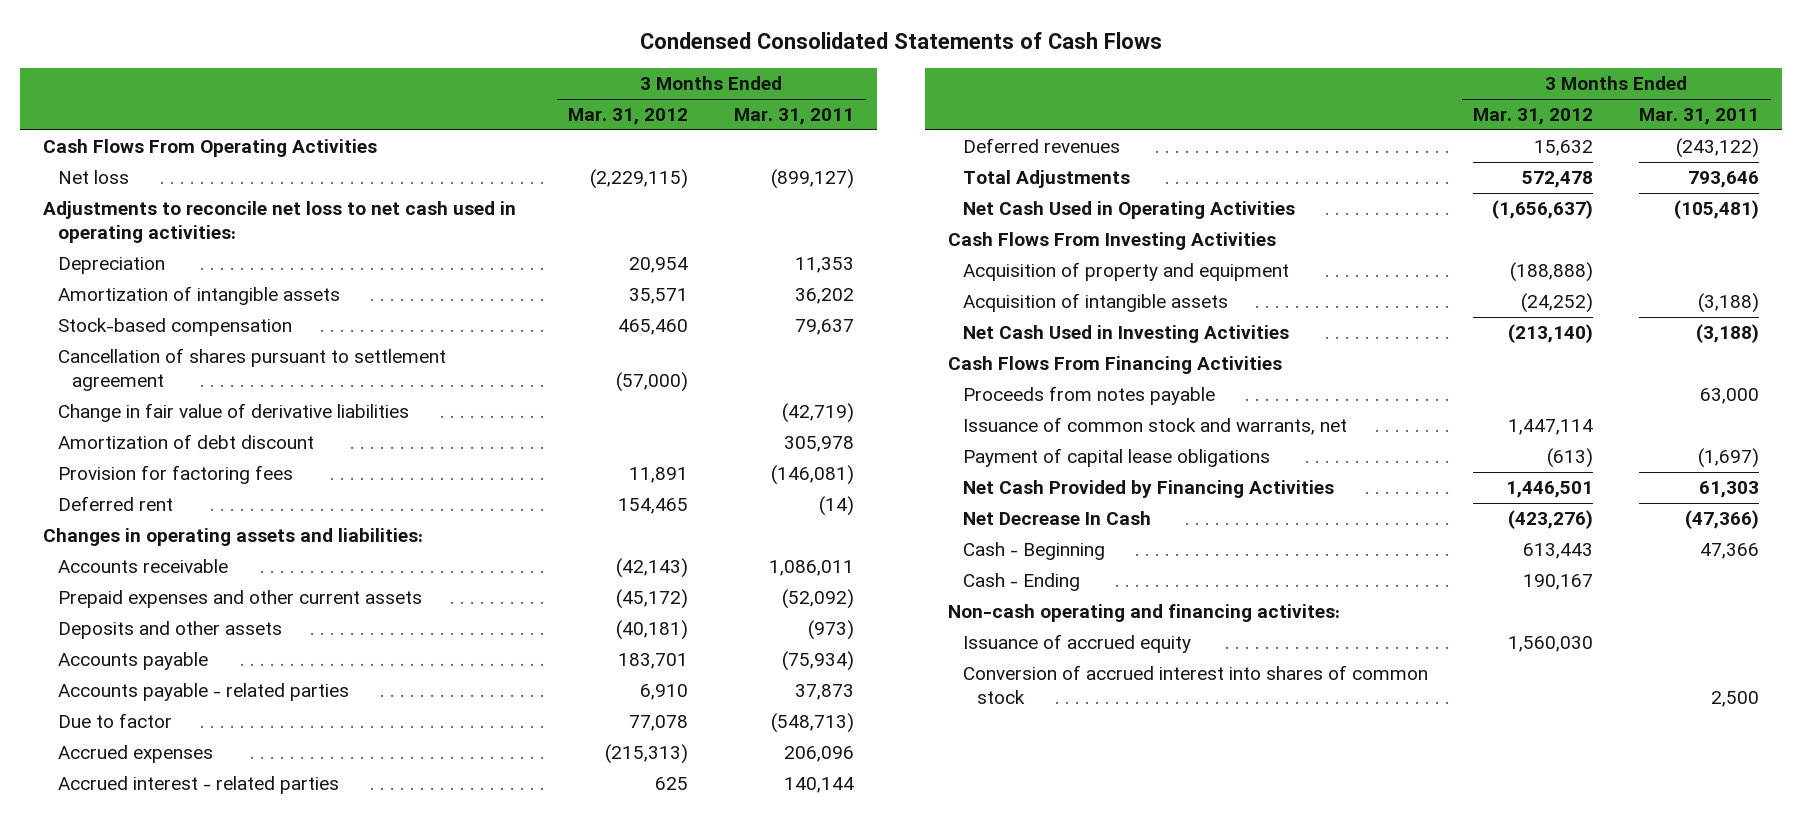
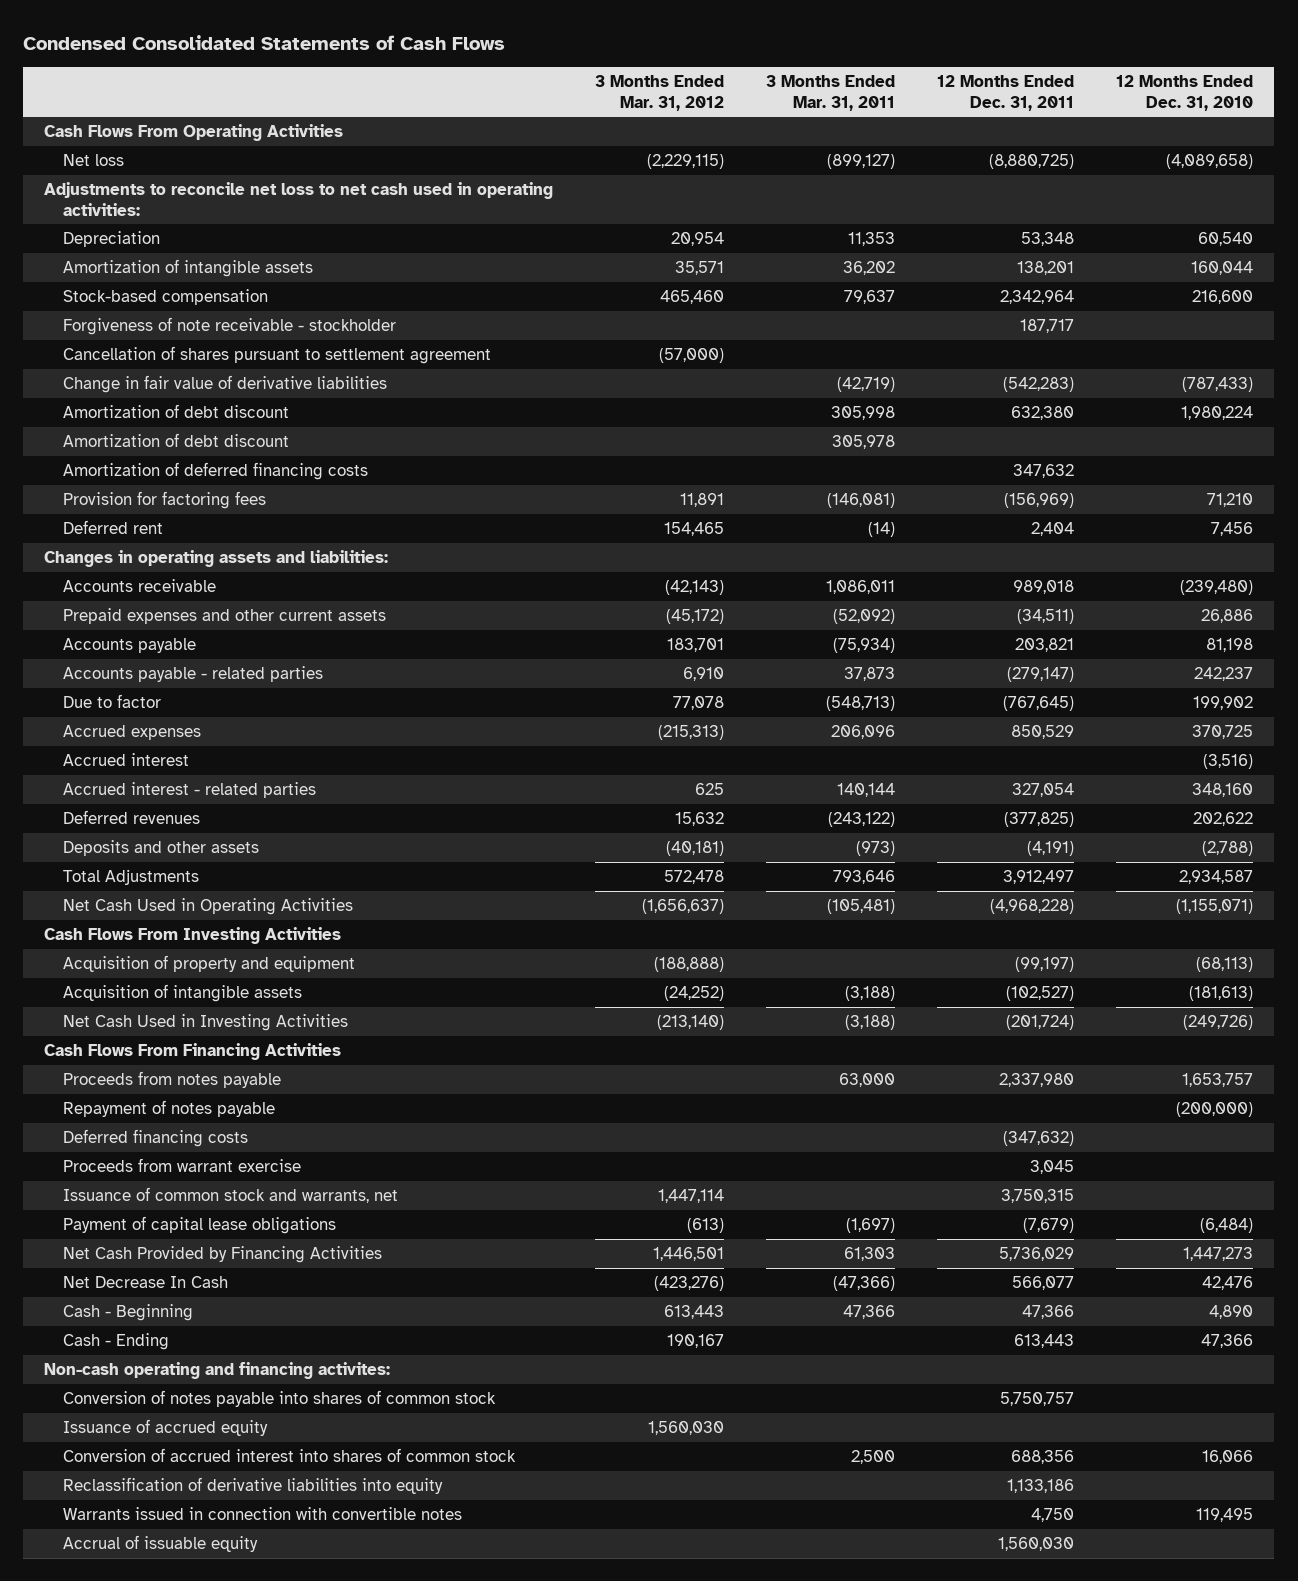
- | 3 Months Ended Mar. 31, 2012 | 3 Months Ended Mar. 31, 2011
+ | 3 Months Ended Mar. 31, 2012 | 3 Months Ended Mar. 31, 2011 | 12 Months Ended Dec. 31, 2011 | 12 Months Ended Dec. 31, 2010
+ Forgiveness of note receivable - stockholder | | | 187,717 |
+ Amortization of debt discount | | 305,998 | 632,380 | 1,980,224
+ Amortization of deferred financing costs | | | 347,632 |
+ Accrued interest | | | | (3,516)
moved down: Deposits and other assets | (40,181) | (973) | (4,191) | (2,788)
+ Repayment of notes payable | | | | (200,000)
+ Deferred financing costs | | | (347,632) |
+ Proceeds from warrant exercise | | | 3,045 |
+ Conversion of notes payable into shares of common stock | | | 5,750,757 |
+ Reclassification of derivative liabilities into equity | | | 1,133,186 |
+ Warrants issued in connection with convertible notes | | | 4,750 | 119,495
+ Accrual of issuable equity | | | 1,560,030 |

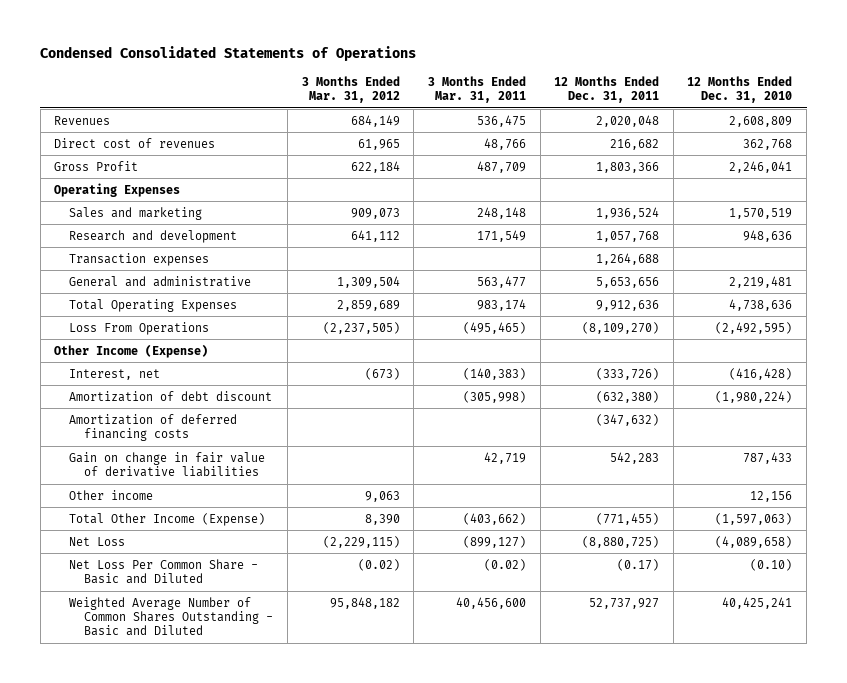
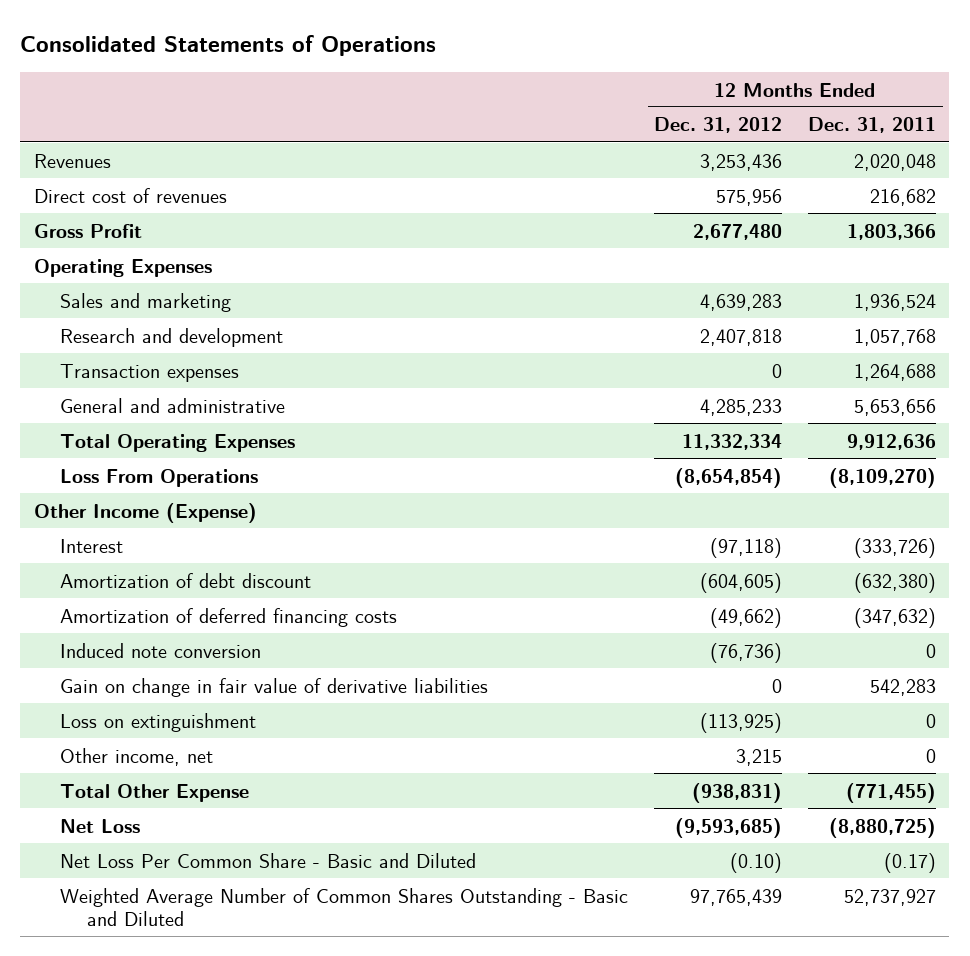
- Condensed Consolidated Statements of Operations
+ Consolidated Statements of Operations
- | 3 Months Ended Mar. 31, 2012 | 3 Months Ended Mar. 31, 2011 | 12 Months Ended Dec. 31, 2011 | 12 Months Ended Dec. 31, 2010
+ | 12 Months Ended Dec. 31, 2012 | 12 Months Ended Dec. 31, 2011
- Interest, net | (673) | (140,383) | (333,726) | (416,428)
+ Interest | (97,118) | (333,726)
+ Induced note conversion | (76,736) | 0
- Other income | 9,063 | | | 12,156
- Total Other Income (Expense) | 8,390 | (403,662) | (771,455) | (1,597,063)
+ Loss on extinguishment | (113,925) | 0
+ Other income, net | 3,215 | 0
+ Total Other Expense | (938,831) | (771,455)

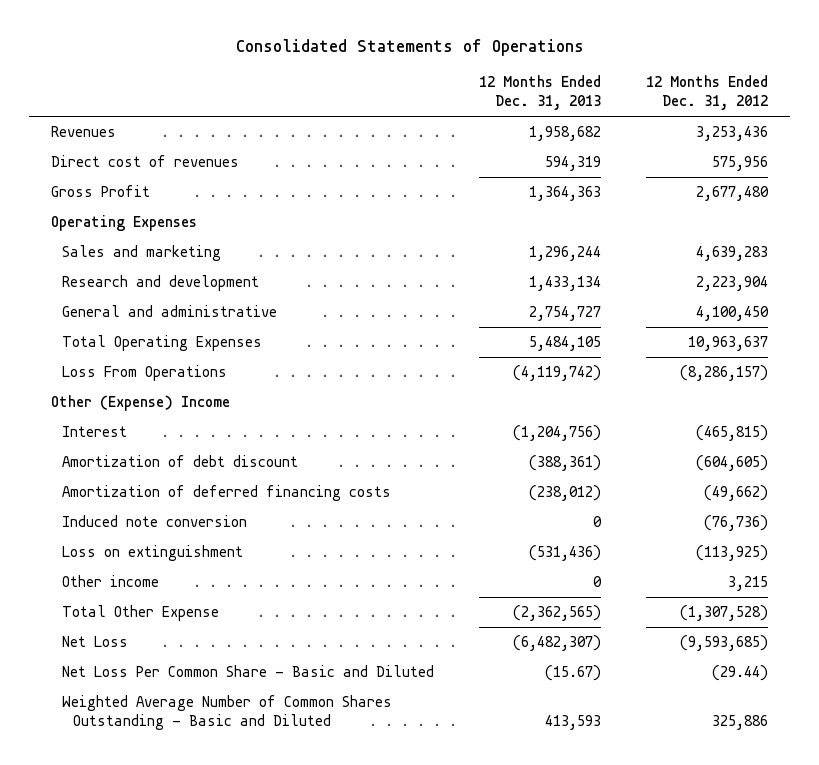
- | 12 Months Ended Dec. 31, 2012 | 12 Months Ended Dec. 31, 2011
+ | 12 Months Ended Dec. 31, 2013 | 12 Months Ended Dec. 31, 2012
- Research and development | 2,407,818 | 1,057,768
- Transaction expenses | 0 | 1,264,688
- General and administrative | 4,285,233 | 5,653,656
- Total Operating Expenses | 11,332,334 | 9,912,636
- Loss From Operations | (8,654,854) | (8,109,270)
- Other Income (Expense)
- Interest | (97,118) | (333,726)
+ Research and development | 1,433,134 | 2,223,904
+ General and administrative | 2,754,727 | 4,100,450
+ Total Operating Expenses | 5,484,105 | 10,963,637
+ Loss From Operations | (4,119,742) | (8,286,157)
+ Other (Expense) Income
+ Interest | (1,204,756) | (465,815)
- Gain on change in fair value of derivative liabilities | 0 | 542,283
- Other income, net | 3,215 | 0
- Total Other Expense | (938,831) | (771,455)
+ Other income | 0 | 3,215
+ Total Other Expense | (2,362,565) | (1,307,528)
- Net Loss Per Common Share - Basic and Diluted | (0.10) | (0.17)
- Weighted Average Number of Common Shares Outstanding - Basic and Diluted | 97,765,439 | 52,737,927
+ Net Loss Per Common Share - Basic and Diluted | (15.67) | (29.44)
+ Weighted Average Number of Common Shares Outstanding - Basic and Diluted | 413,593 | 325,886

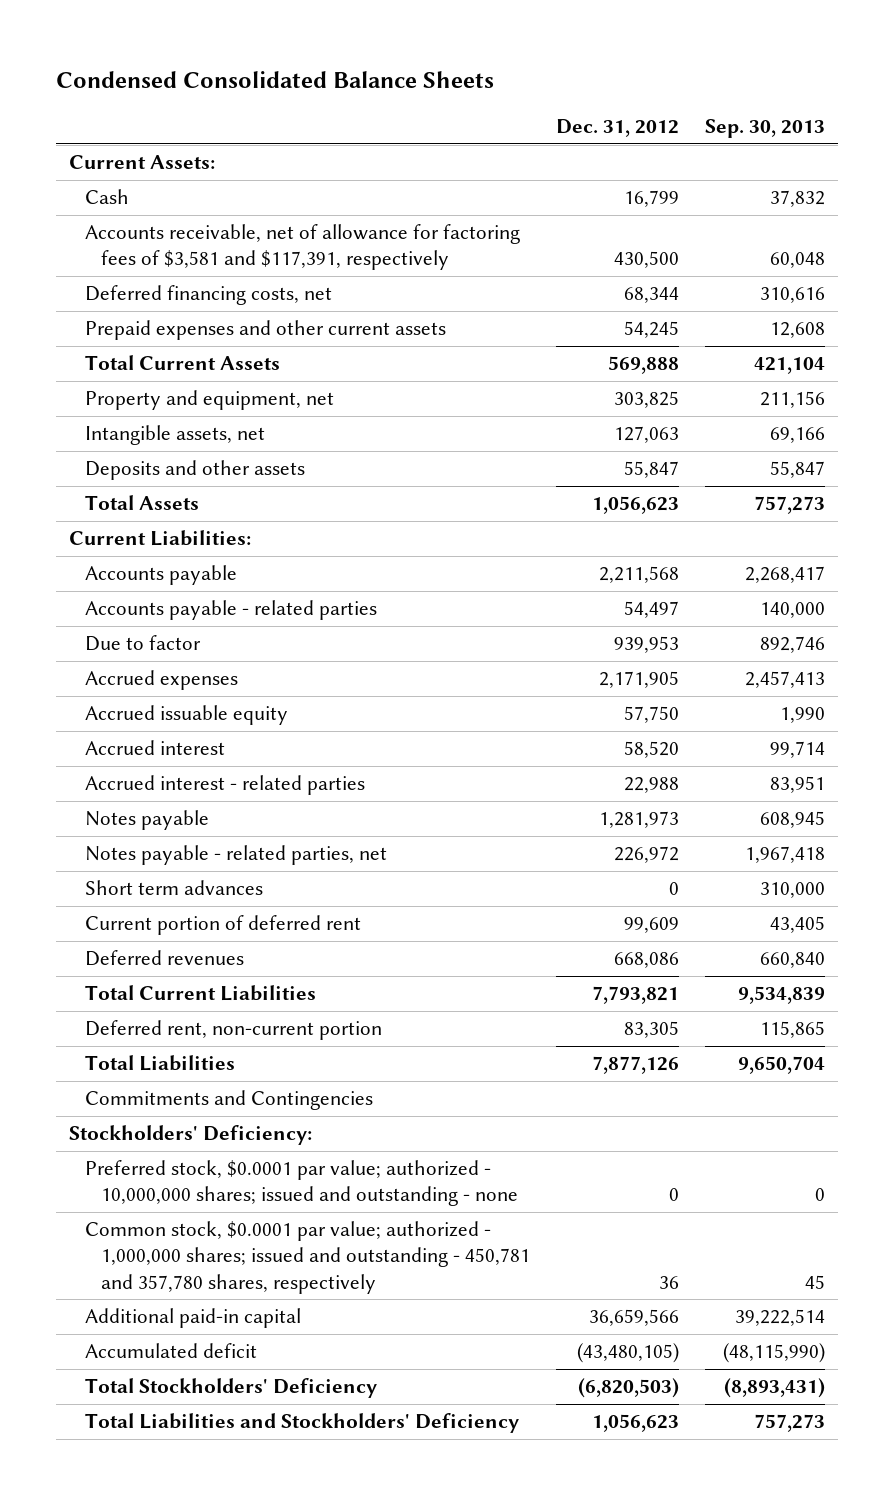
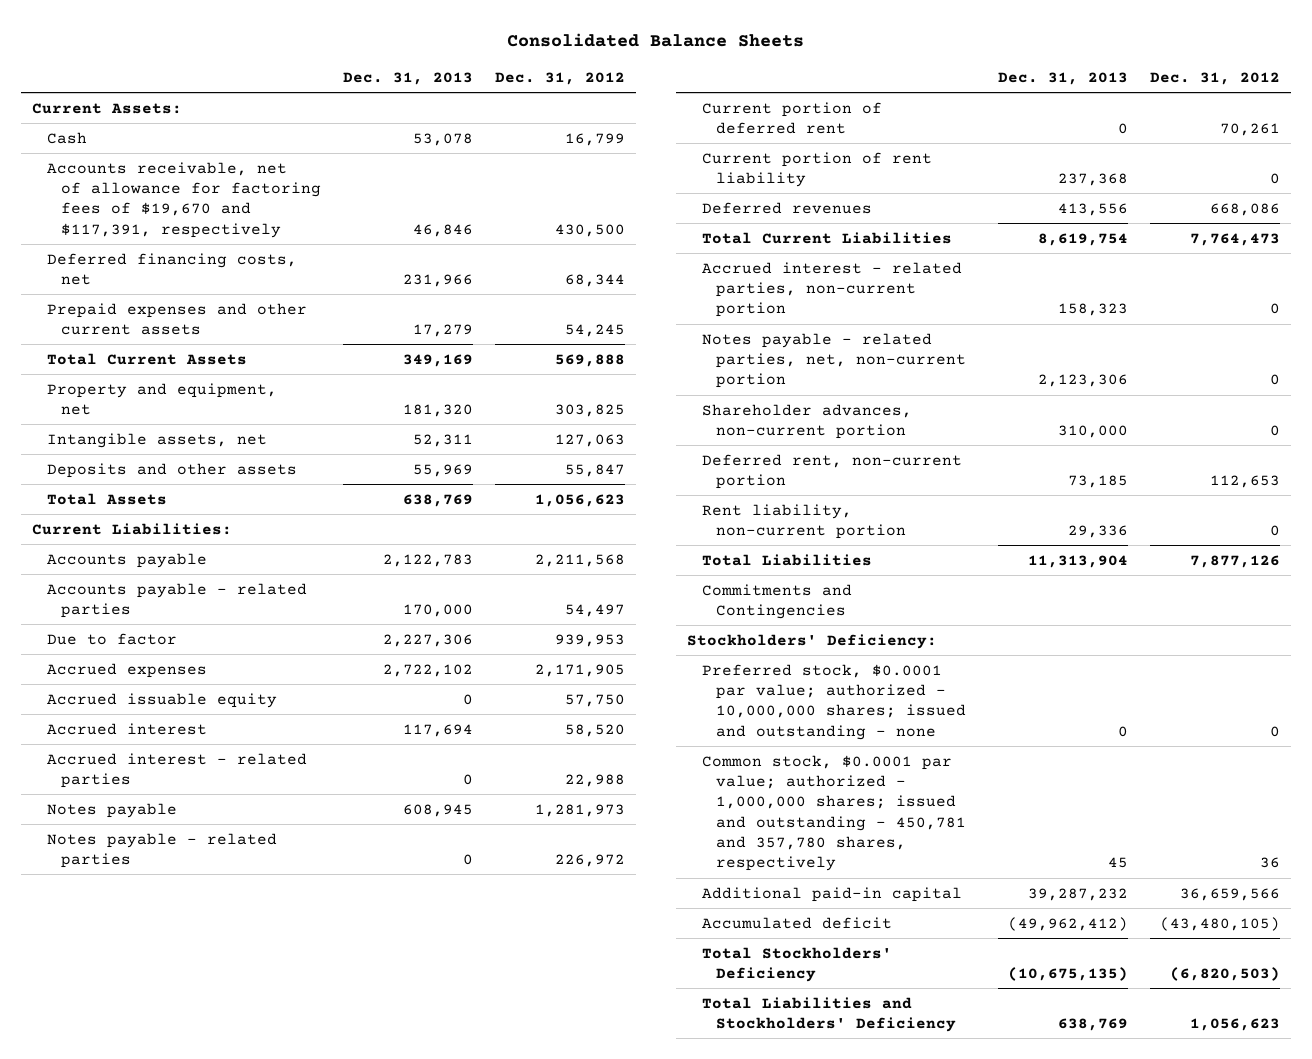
- Condensed Consolidated Balance Sheets
+ Consolidated Balance Sheets
- | Dec. 31, 2012 | Sep. 30, 2013
+ | Dec. 31, 2013 | Dec. 31, 2012
- Accounts receivable, net of allowance for factoring fees of $3,581 and $117,391, respectively | 430,500 | 60,048
+ Accounts receivable, net of allowance for factoring fees of $19,670 and $117,391, respectively | 46,846 | 430,500
- Notes payable - related parties, net | 226,972 | 1,967,418
- Short term advances | 0 | 310,000
- Current portion of deferred rent | 99,609 | 43,405
+ Notes payable - related parties | 0 | 226,972
+ Current portion of deferred rent | 0 | 70,261
+ Current portion of rent liability | 237,368 | 0
- Total Current Liabilities | 7,793,821 | 9,534,839
- Deferred rent, non-current portion | 83,305 | 115,865
+ Total Current Liabilities | 8,619,754 | 7,764,473
+ Accrued interest - related parties, non-current portion | 158,323 | 0
+ Notes payable - related parties, net, non-current portion | 2,123,306 | 0
+ Shareholder advances, non-current portion | 310,000 | 0
+ Deferred rent, non-current portion | 73,185 | 112,653
+ Rent liability, non-current portion | 29,336 | 0

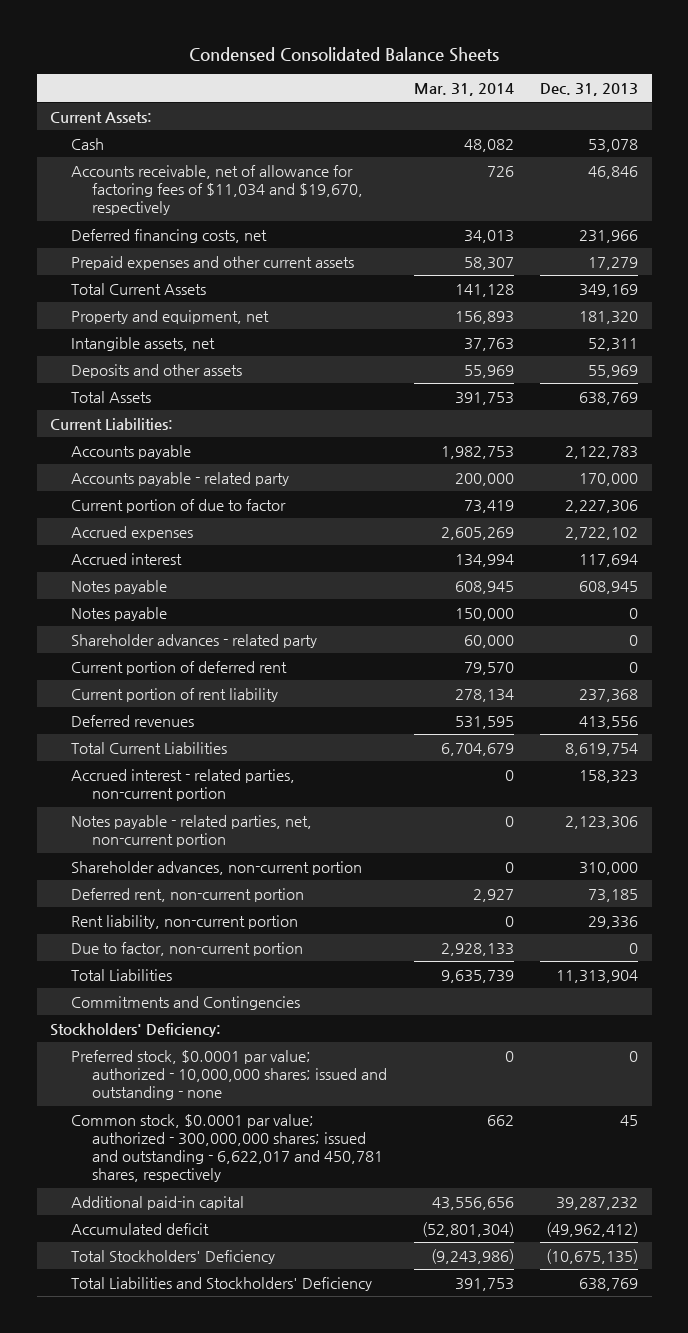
- Consolidated Balance Sheets
+ Condensed Consolidated Balance Sheets
- | Dec. 31, 2013 | Dec. 31, 2012
+ | Mar. 31, 2014 | Dec. 31, 2013
- Accounts receivable, net of allowance for factoring fees of $19,670 and $117,391, respectively | 46,846 | 430,500
+ Accounts receivable, net of allowance for factoring fees of $11,034 and $19,670, respectively | 726 | 46,846
- Accounts payable - related parties | 170,000 | 54,497
- Due to factor | 2,227,306 | 939,953
+ Accounts payable - related party | 200,000 | 170,000
+ Current portion of due to factor | 73,419 | 2,227,306
- Accrued issuable equity | 0 | 57,750
- Accrued interest - related parties | 0 | 22,988
- Notes payable - related parties | 0 | 226,972
+ Notes payable | 150,000 | 0
+ Shareholder advances - related party | 60,000 | 0
+ Due to factor, non-current portion | 2,928,133 | 0
- Common stock, $0.0001 par value; authorized - 1,000,000 shares; issued and outstanding - 450,781 and 357,780 shares, respectively | 45 | 36
+ Common stock, $0.0001 par value; authorized - 300,000,000 shares; issued and outstanding - 6,622,017 and 450,781 shares, respectively | 662 | 45

